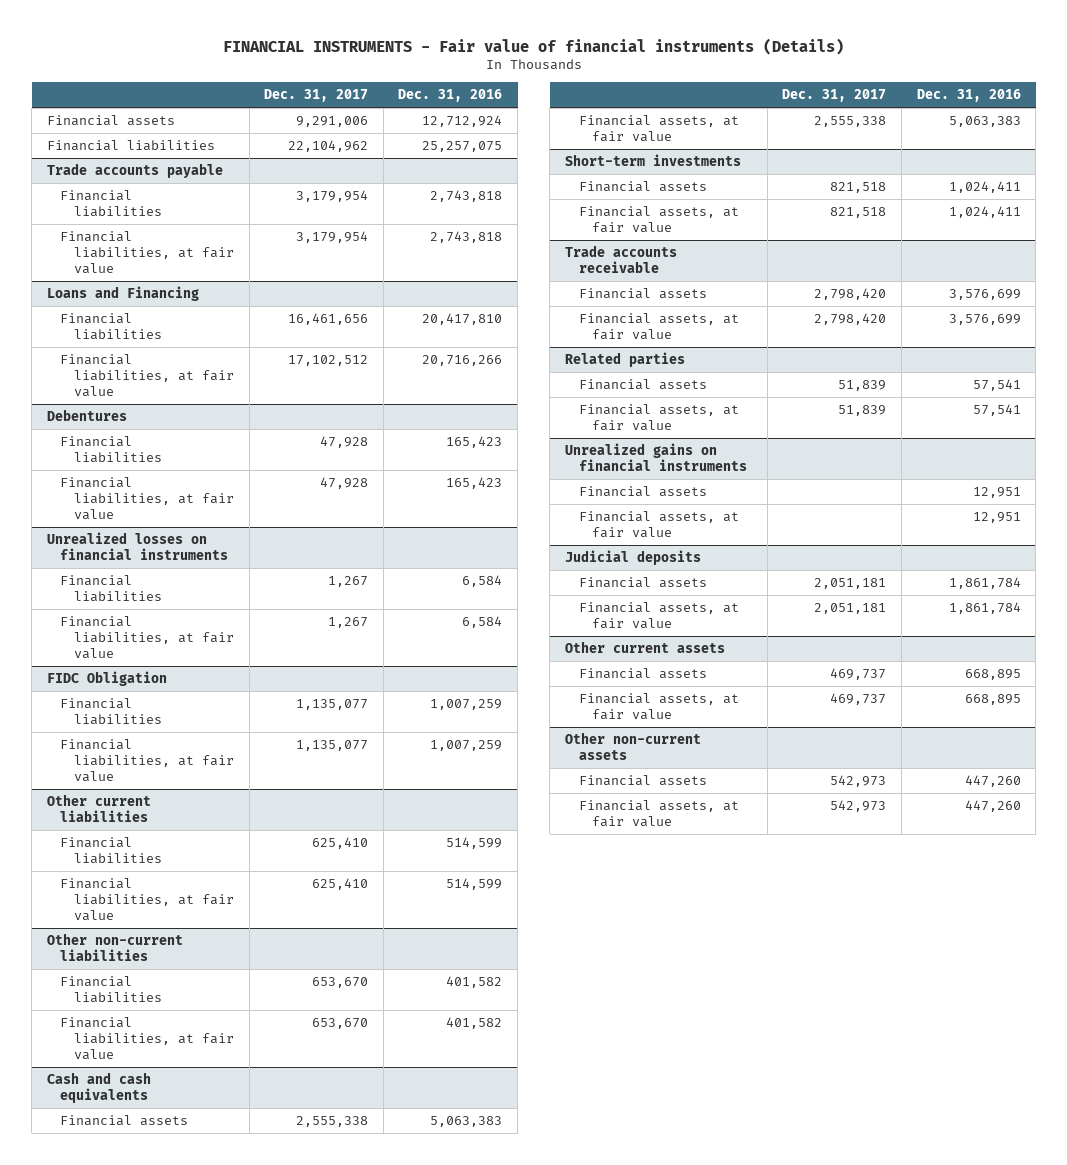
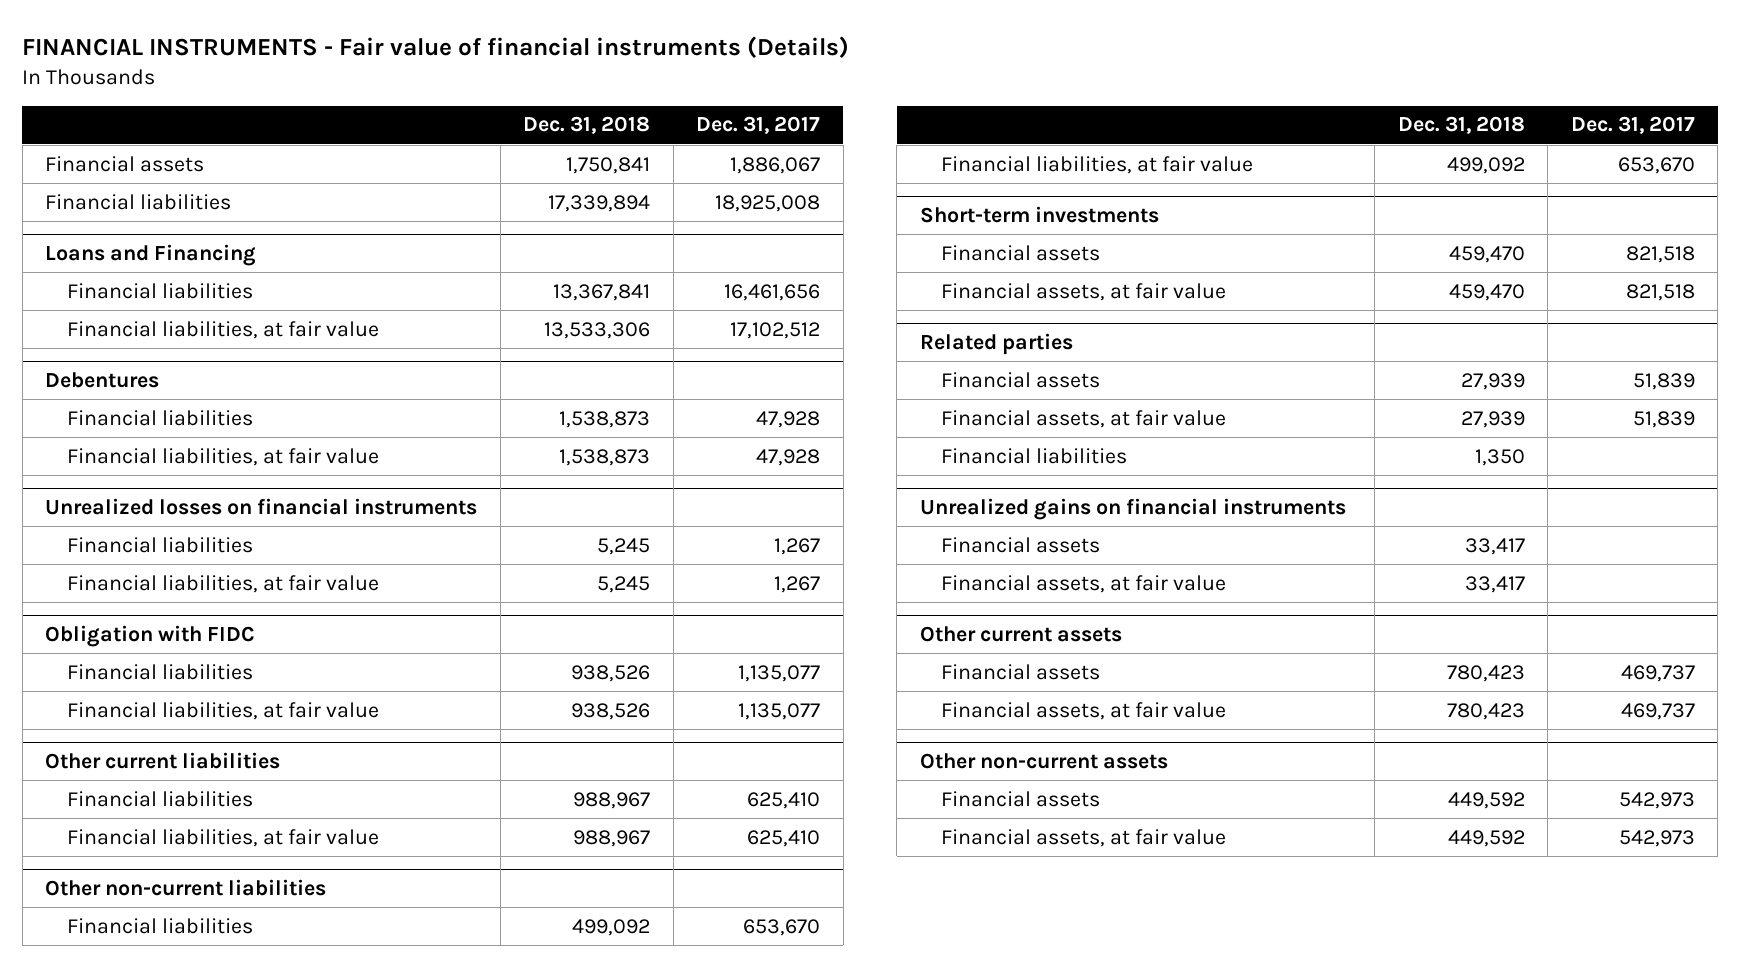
- | Dec. 31, 2017 | Dec. 31, 2016
+ | Dec. 31, 2018 | Dec. 31, 2017
- Financial assets | 9,291,006 | 12,712,924
- Financial liabilities | 22,104,962 | 25,257,075
- Trade accounts payable
- Financial liabilities | 3,179,954 | 2,743,818
- Financial liabilities, at fair value | 3,179,954 | 2,743,818
+ Financial assets | 1,750,841 | 1,886,067
+ Financial liabilities | 17,339,894 | 18,925,008
- FIDC Obligation
+ Obligation with FIDC
- Cash and cash equivalents
- Financial assets | 2,555,338 | 5,063,383
- Financial assets, at fair value | 2,555,338 | 5,063,383
- Trade accounts receivable
- Financial assets | 2,798,420 | 3,576,699
- Financial assets, at fair value | 2,798,420 | 3,576,699
@ Related parties
+ Financial liabilities | 1,350 |
- Judicial deposits
- Financial assets | 2,051,181 | 1,861,784
- Financial assets, at fair value | 2,051,181 | 1,861,784

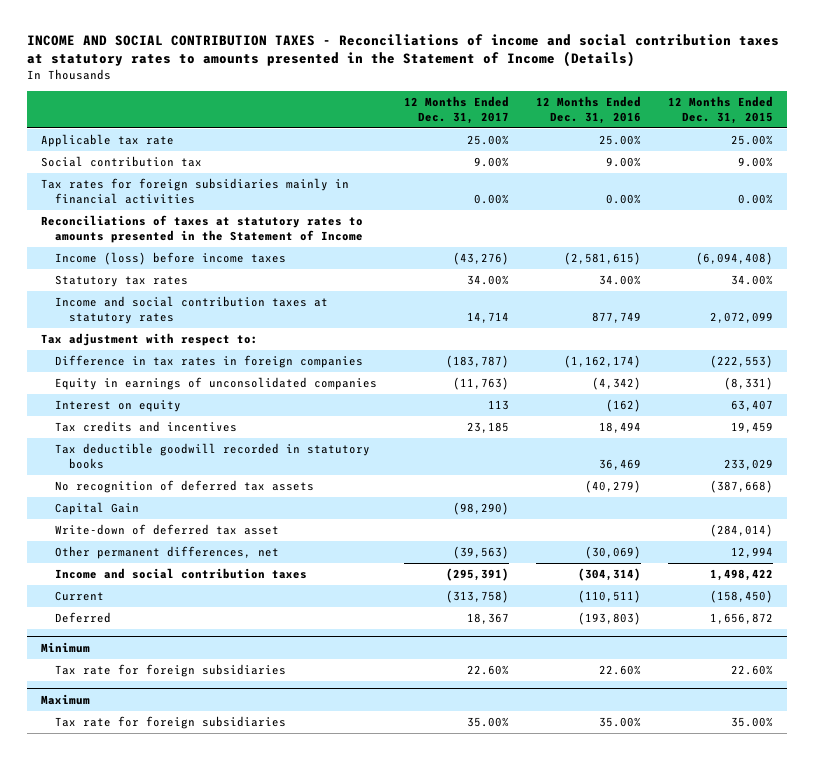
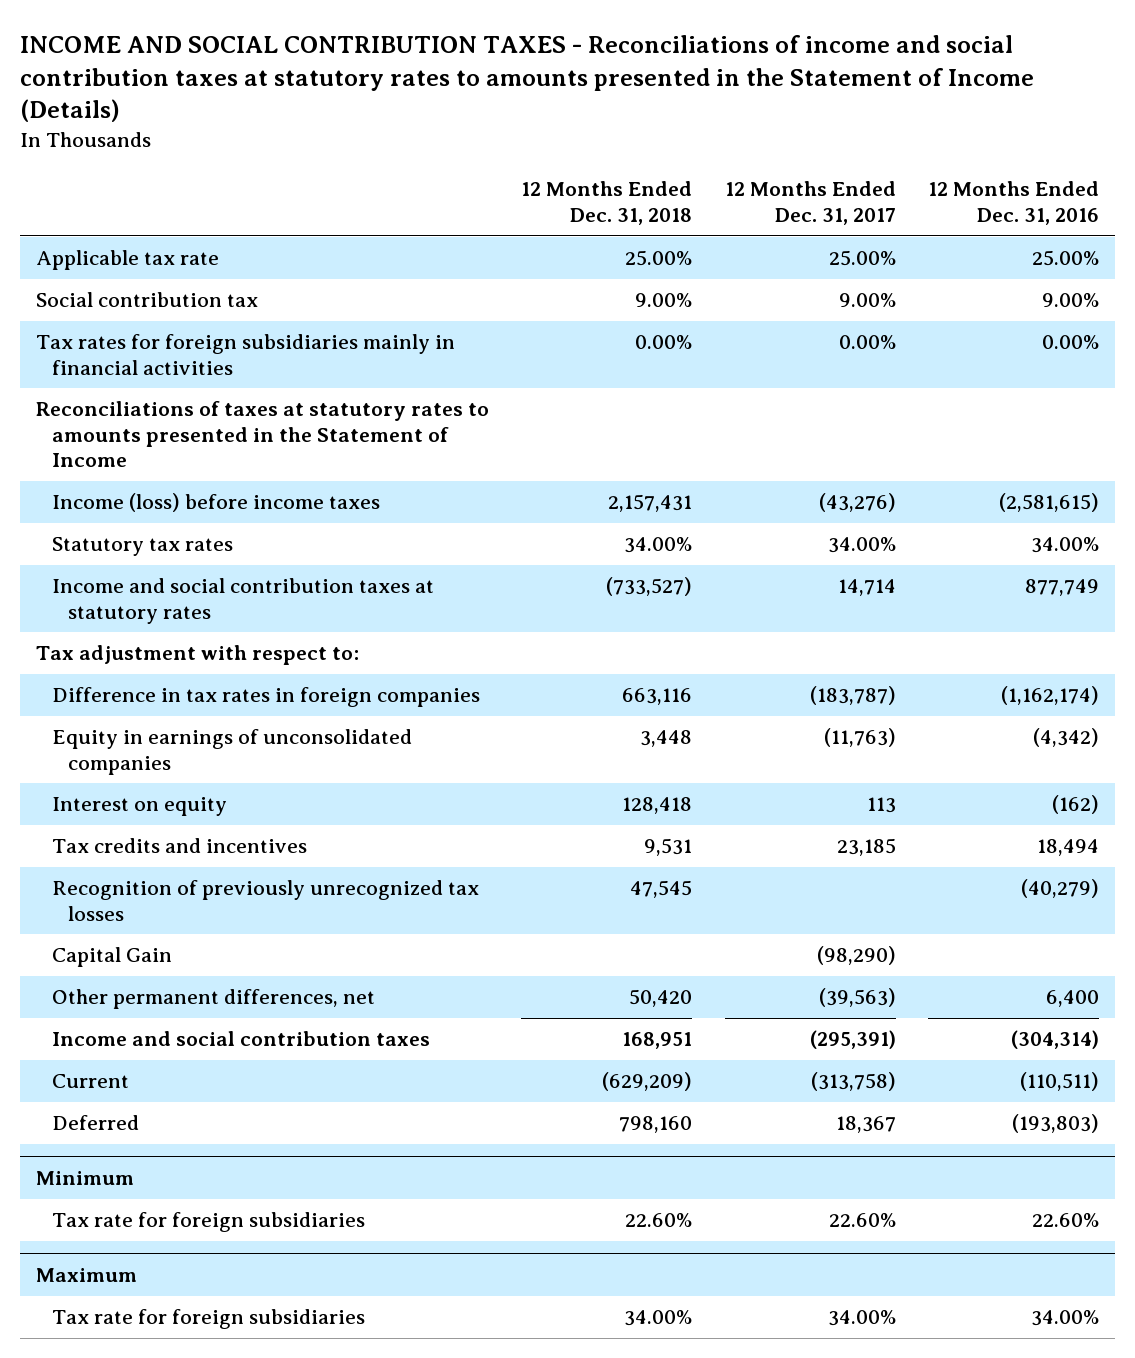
- | 12 Months Ended Dec. 31, 2017 | 12 Months Ended Dec. 31, 2016 | 12 Months Ended Dec. 31, 2015
+ | 12 Months Ended Dec. 31, 2018 | 12 Months Ended Dec. 31, 2017 | 12 Months Ended Dec. 31, 2016
- Tax deductible goodwill recorded in statutory books | | 36,469 | 233,029
- No recognition of deferred tax assets | | (40,279) | (387,668)
+ Recognition of previously unrecognized tax losses | 47,545 | | (40,279)
- Write-down of deferred tax asset | | | (284,014)
- Other permanent differences, net | (39,563) | (30,069) | 12,994
+ Other permanent differences, net | 50,420 | (39,563) | 6,400
@ Maximum
- Tax rate for foreign subsidiaries | 35.00% | 35.00% | 35.00%
+ Tax rate for foreign subsidiaries | 34.00% | 34.00% | 34.00%

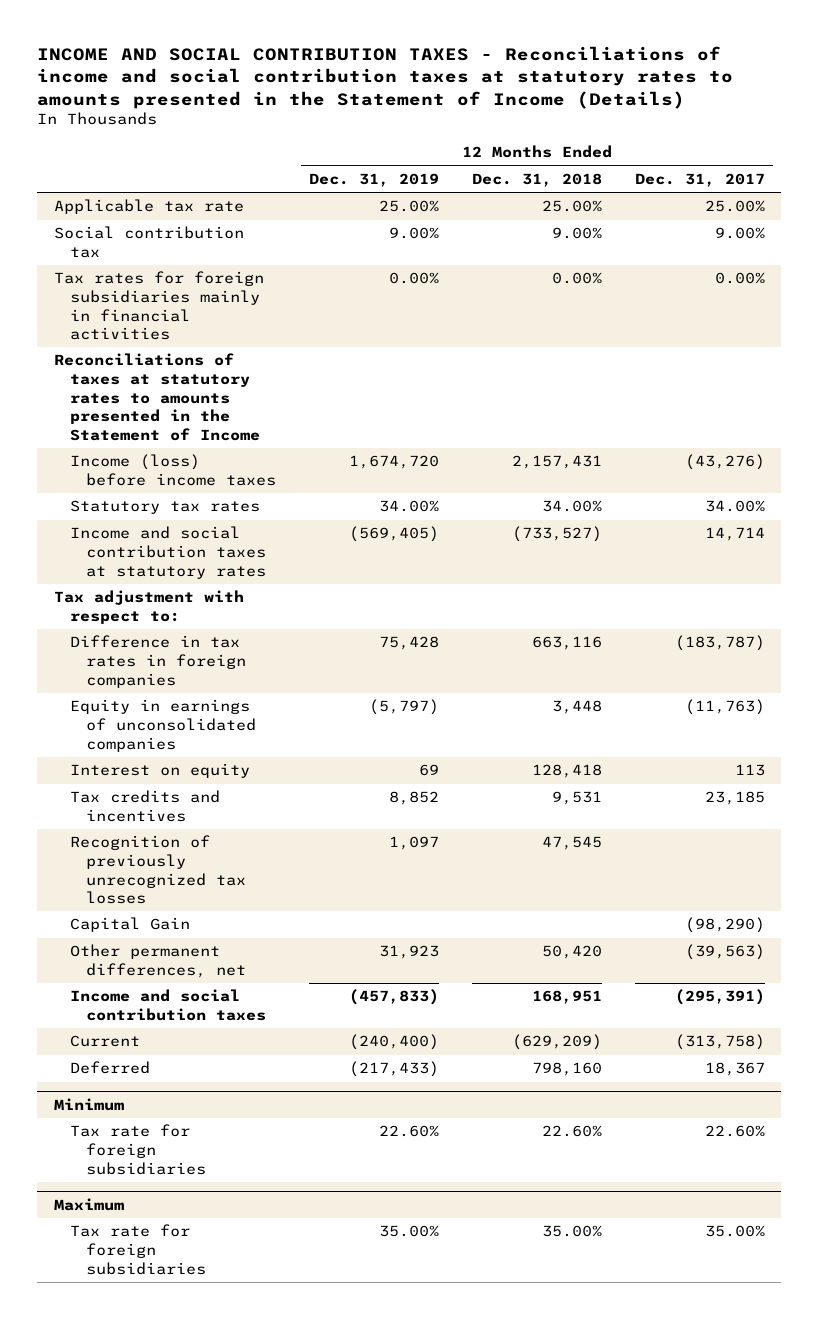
- | 12 Months Ended Dec. 31, 2018 | 12 Months Ended Dec. 31, 2017 | 12 Months Ended Dec. 31, 2016
+ | 12 Months Ended Dec. 31, 2019 | 12 Months Ended Dec. 31, 2018 | 12 Months Ended Dec. 31, 2017
@ Maximum
- Tax rate for foreign subsidiaries | 34.00% | 34.00% | 34.00%
+ Tax rate for foreign subsidiaries | 35.00% | 35.00% | 35.00%

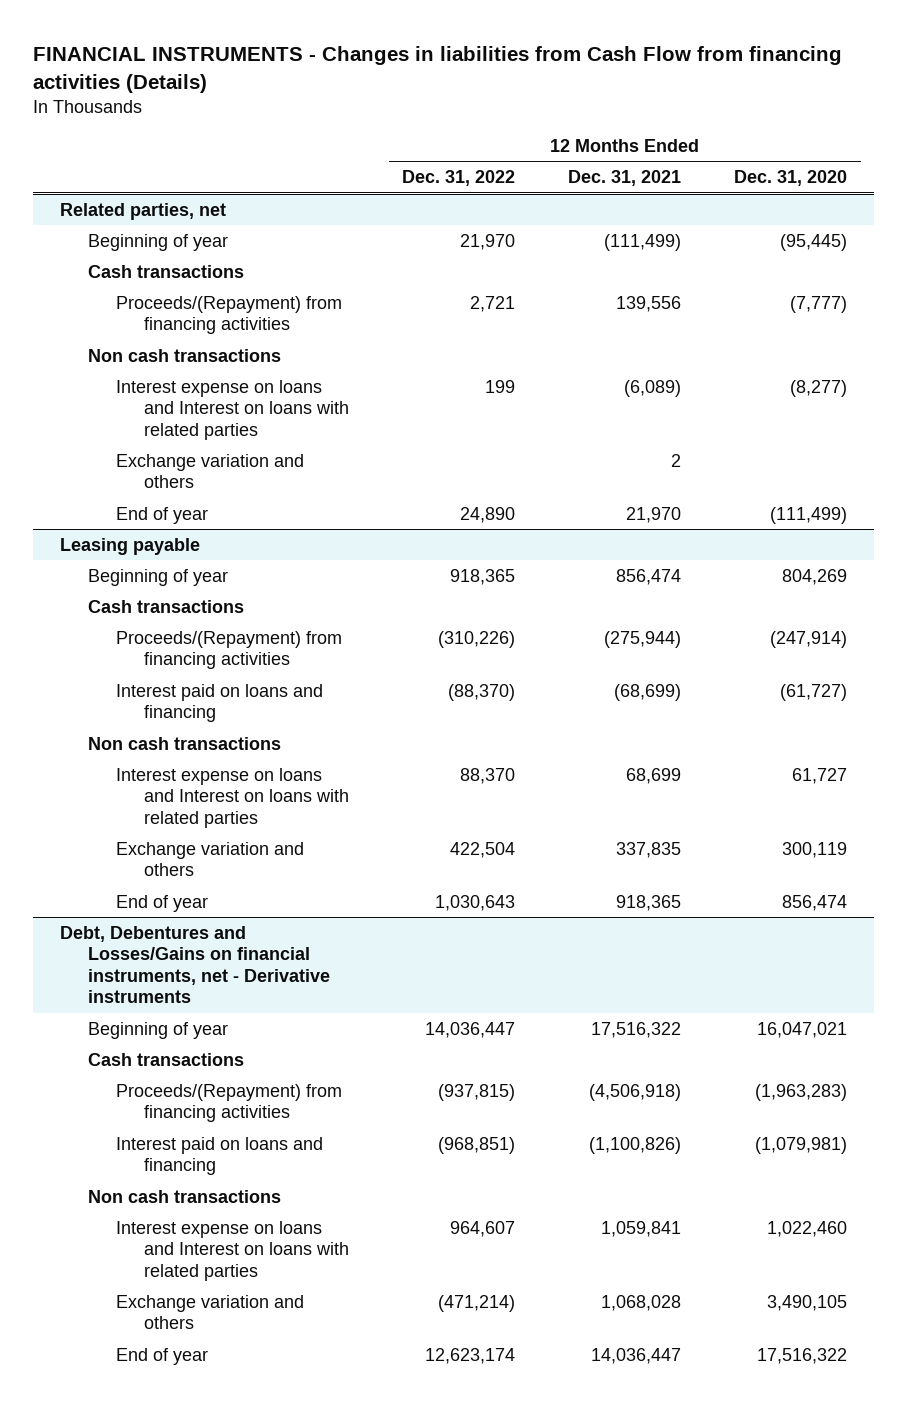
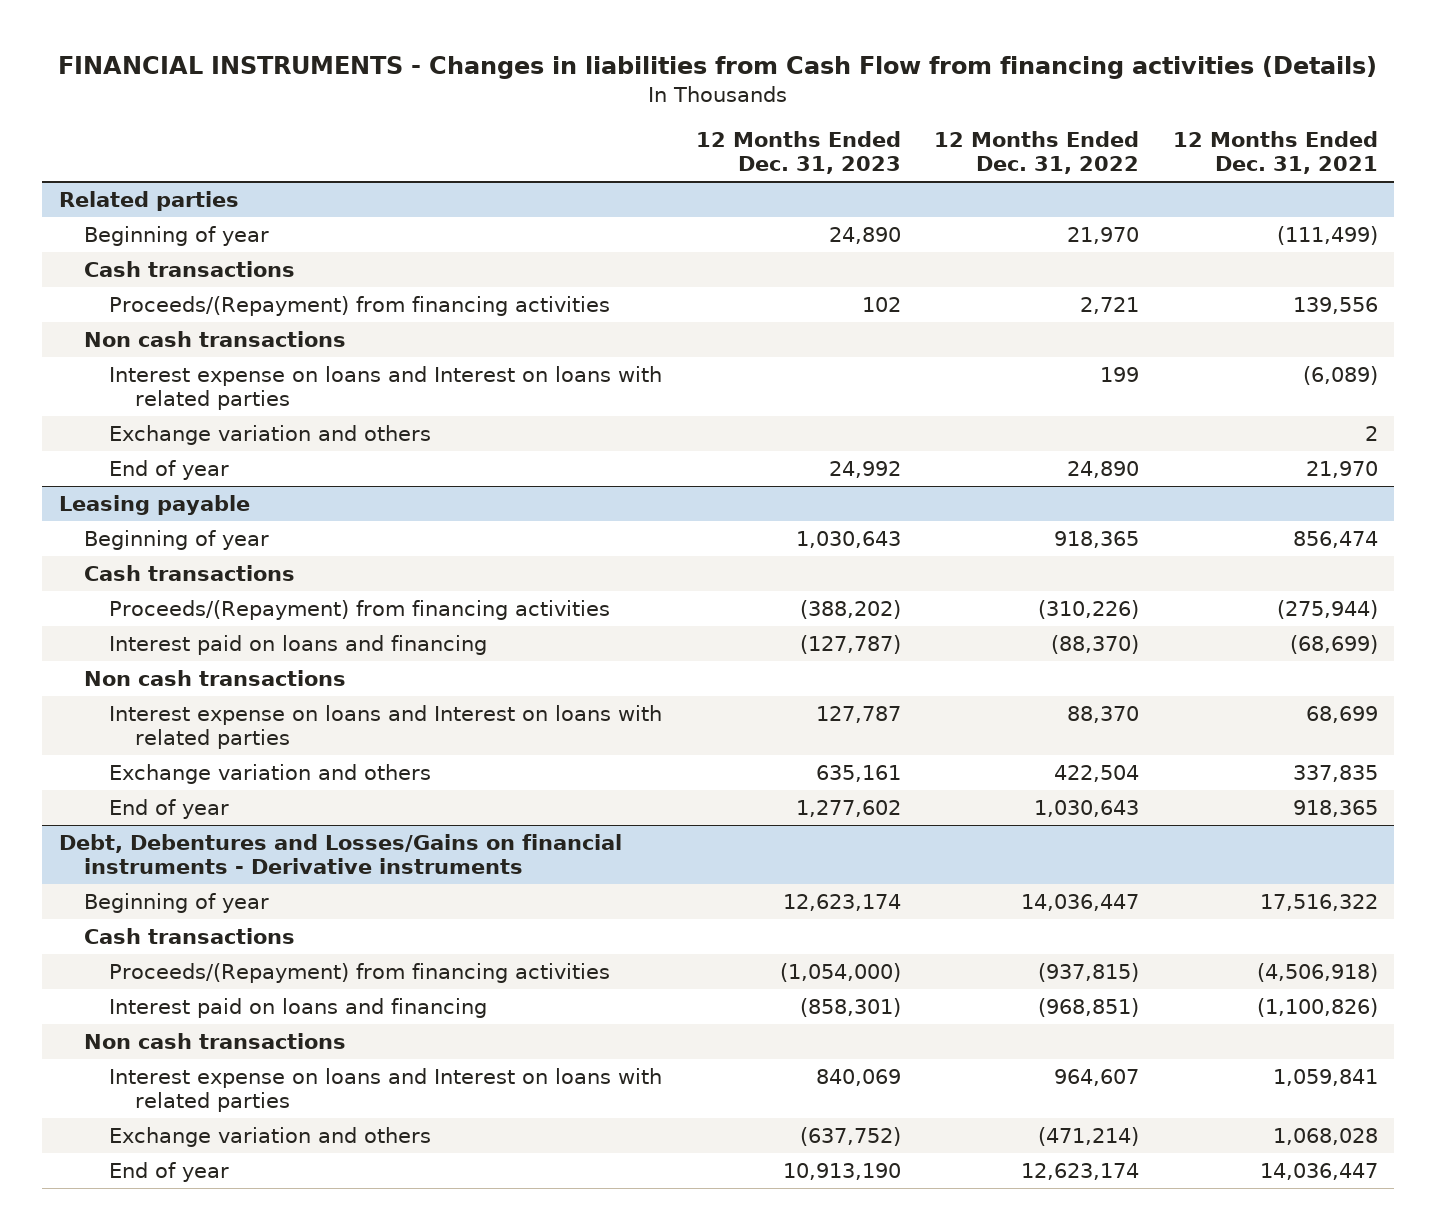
- | 12 Months Ended Dec. 31, 2022 | 12 Months Ended Dec. 31, 2021 | 12 Months Ended Dec. 31, 2020
+ | 12 Months Ended Dec. 31, 2023 | 12 Months Ended Dec. 31, 2022 | 12 Months Ended Dec. 31, 2021
- Related parties, net
+ Related parties
- Debt, Debentures and Losses/Gains on financial instruments, net - Derivative instruments
+ Debt, Debentures and Losses/Gains on financial instruments - Derivative instruments

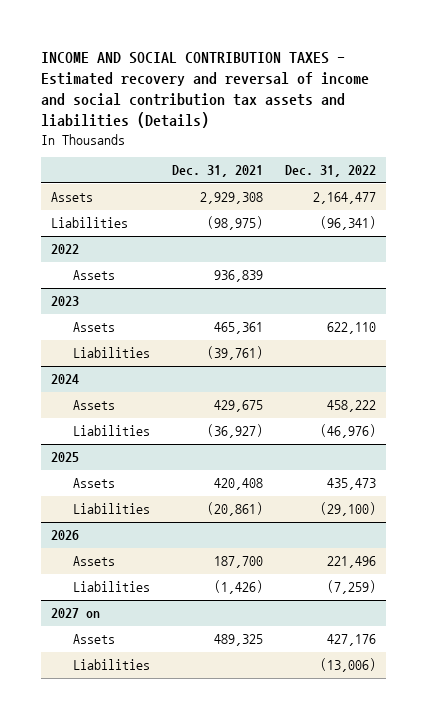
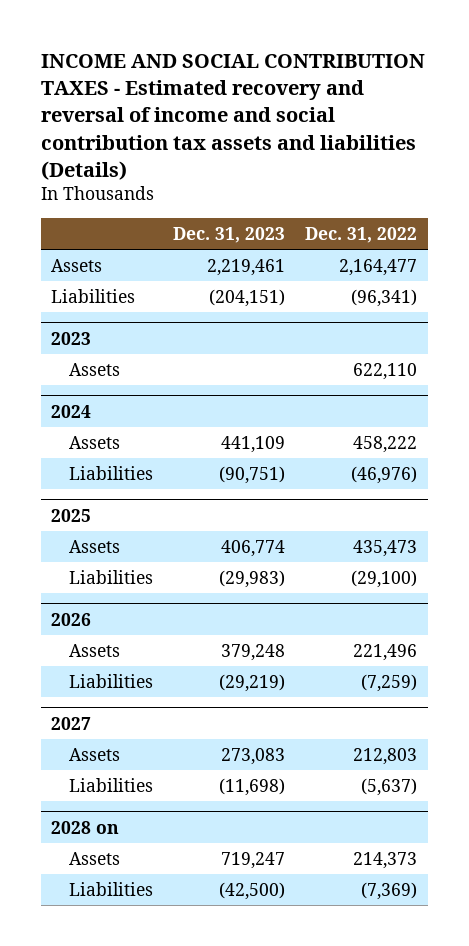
- | Dec. 31, 2021 | Dec. 31, 2022
+ | Dec. 31, 2023 | Dec. 31, 2022
- 2022
- Assets | 936,839 |
@ 2023
- Liabilities | (39,761) |
- 2027 on
- Assets | 489,325 | 427,176
- Liabilities | | (13,006)
+ 2027
+ Assets | 273,083 | 212,803
+ Liabilities | (11,698) | (5,637)
+ 2028 on
+ Assets | 719,247 | 214,373
+ Liabilities | (42,500) | (7,369)

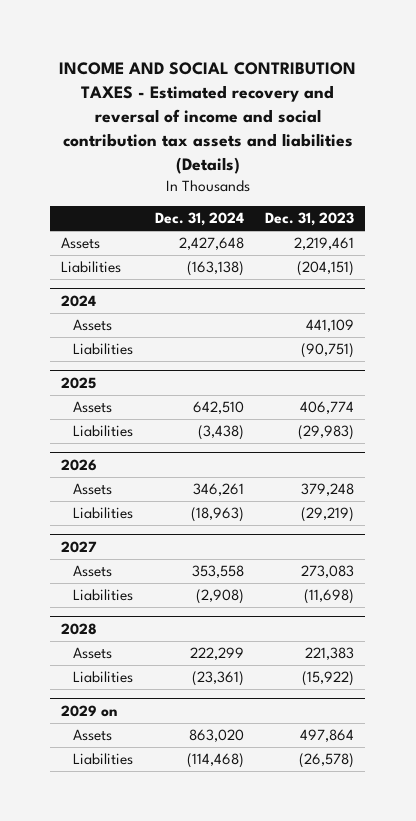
- | Dec. 31, 2023 | Dec. 31, 2022
+ | Dec. 31, 2024 | Dec. 31, 2023
- 2023
- Assets | | 622,110
- 2028 on
- Assets | 719,247 | 214,373
- Liabilities | (42,500) | (7,369)
+ 2028
+ Assets | 222,299 | 221,383
+ Liabilities | (23,361) | (15,922)
+ 2029 on
+ Assets | 863,020 | 497,864
+ Liabilities | (114,468) | (26,578)

